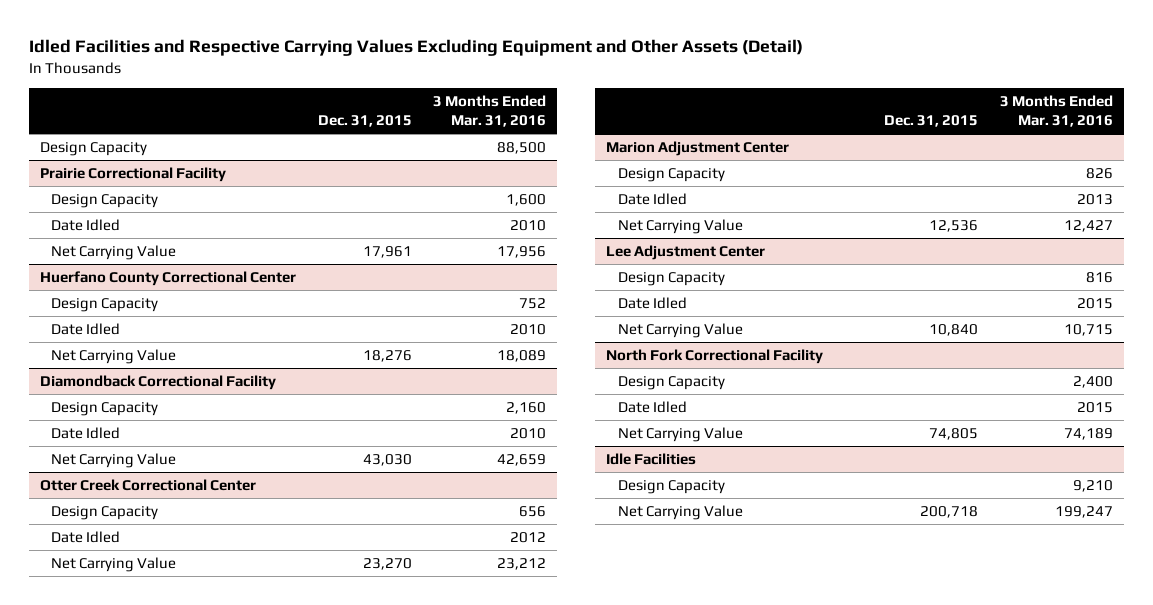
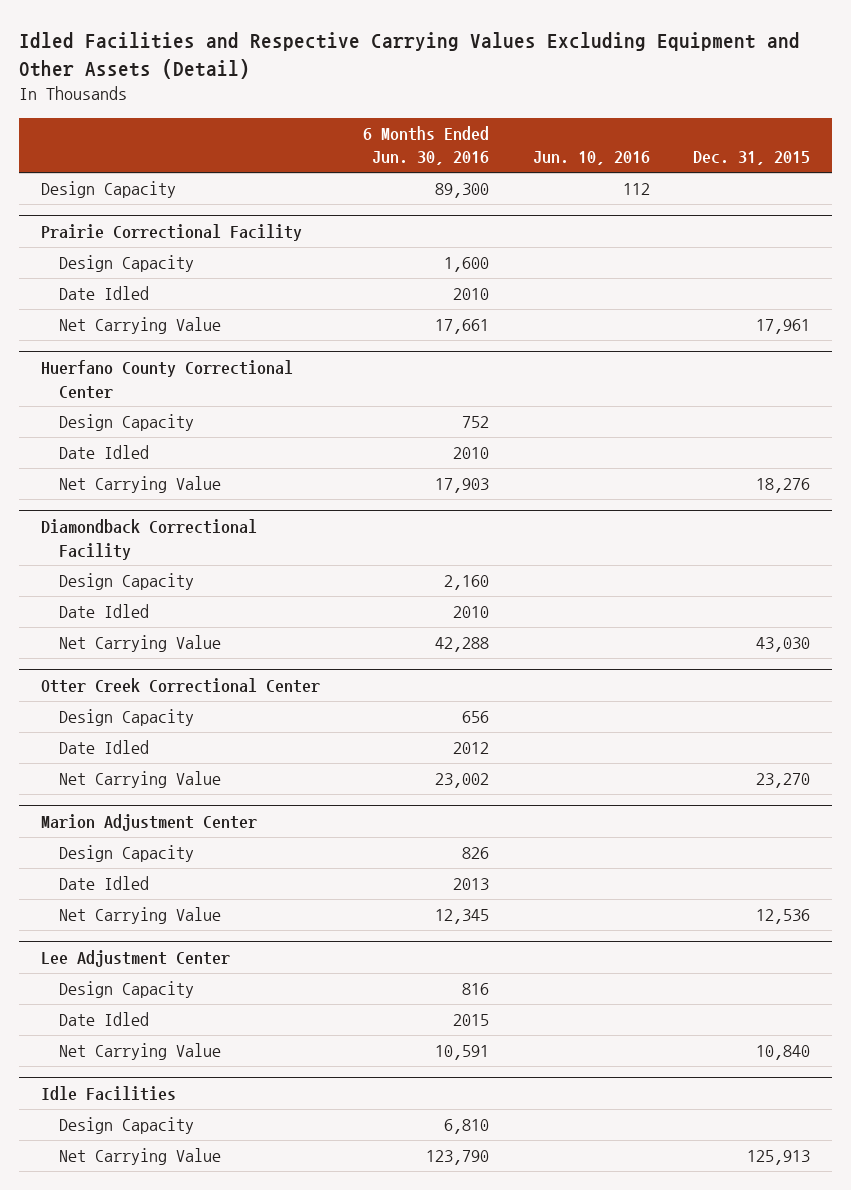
- | Dec. 31, 2015 | 3 Months Ended Mar. 31, 2016
+ | 6 Months Ended Jun. 30, 2016 | Jun. 10, 2016 | Dec. 31, 2015
- North Fork Correctional Facility
- Design Capacity | | 2,400
- Date Idled | | 2015
- Net Carrying Value | 74,805 | 74,189
@ Idle Facilities
- Net Carrying Value | 200,718 | 199,247
+ Net Carrying Value | 123,790 | | 125,913

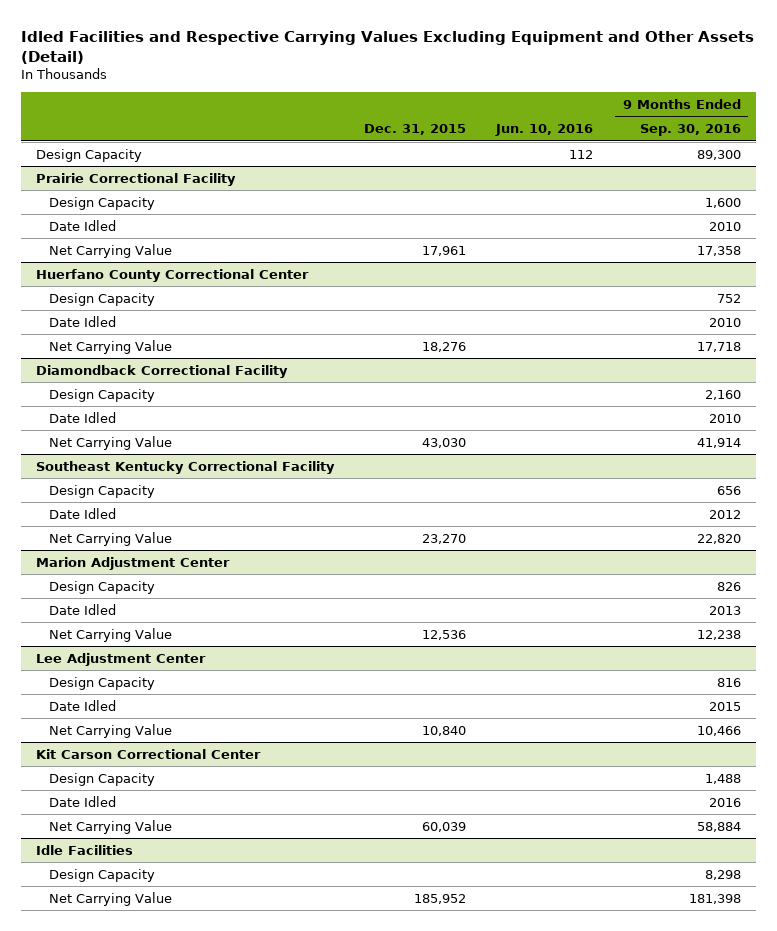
- | 6 Months Ended Jun. 30, 2016 | Jun. 10, 2016 | Dec. 31, 2015
+ | Dec. 31, 2015 | Jun. 10, 2016 | 9 Months Ended Sep. 30, 2016
- Otter Creek Correctional Center
+ Southeast Kentucky Correctional Facility
+ Kit Carson Correctional Center
+ Design Capacity | | | 1,488
+ Date Idled | | | 2016
+ Net Carrying Value | 60,039 | | 58,884
@ Idle Facilities
- Net Carrying Value | 123,790 | | 125,913
+ Net Carrying Value | 185,952 | | 181,398

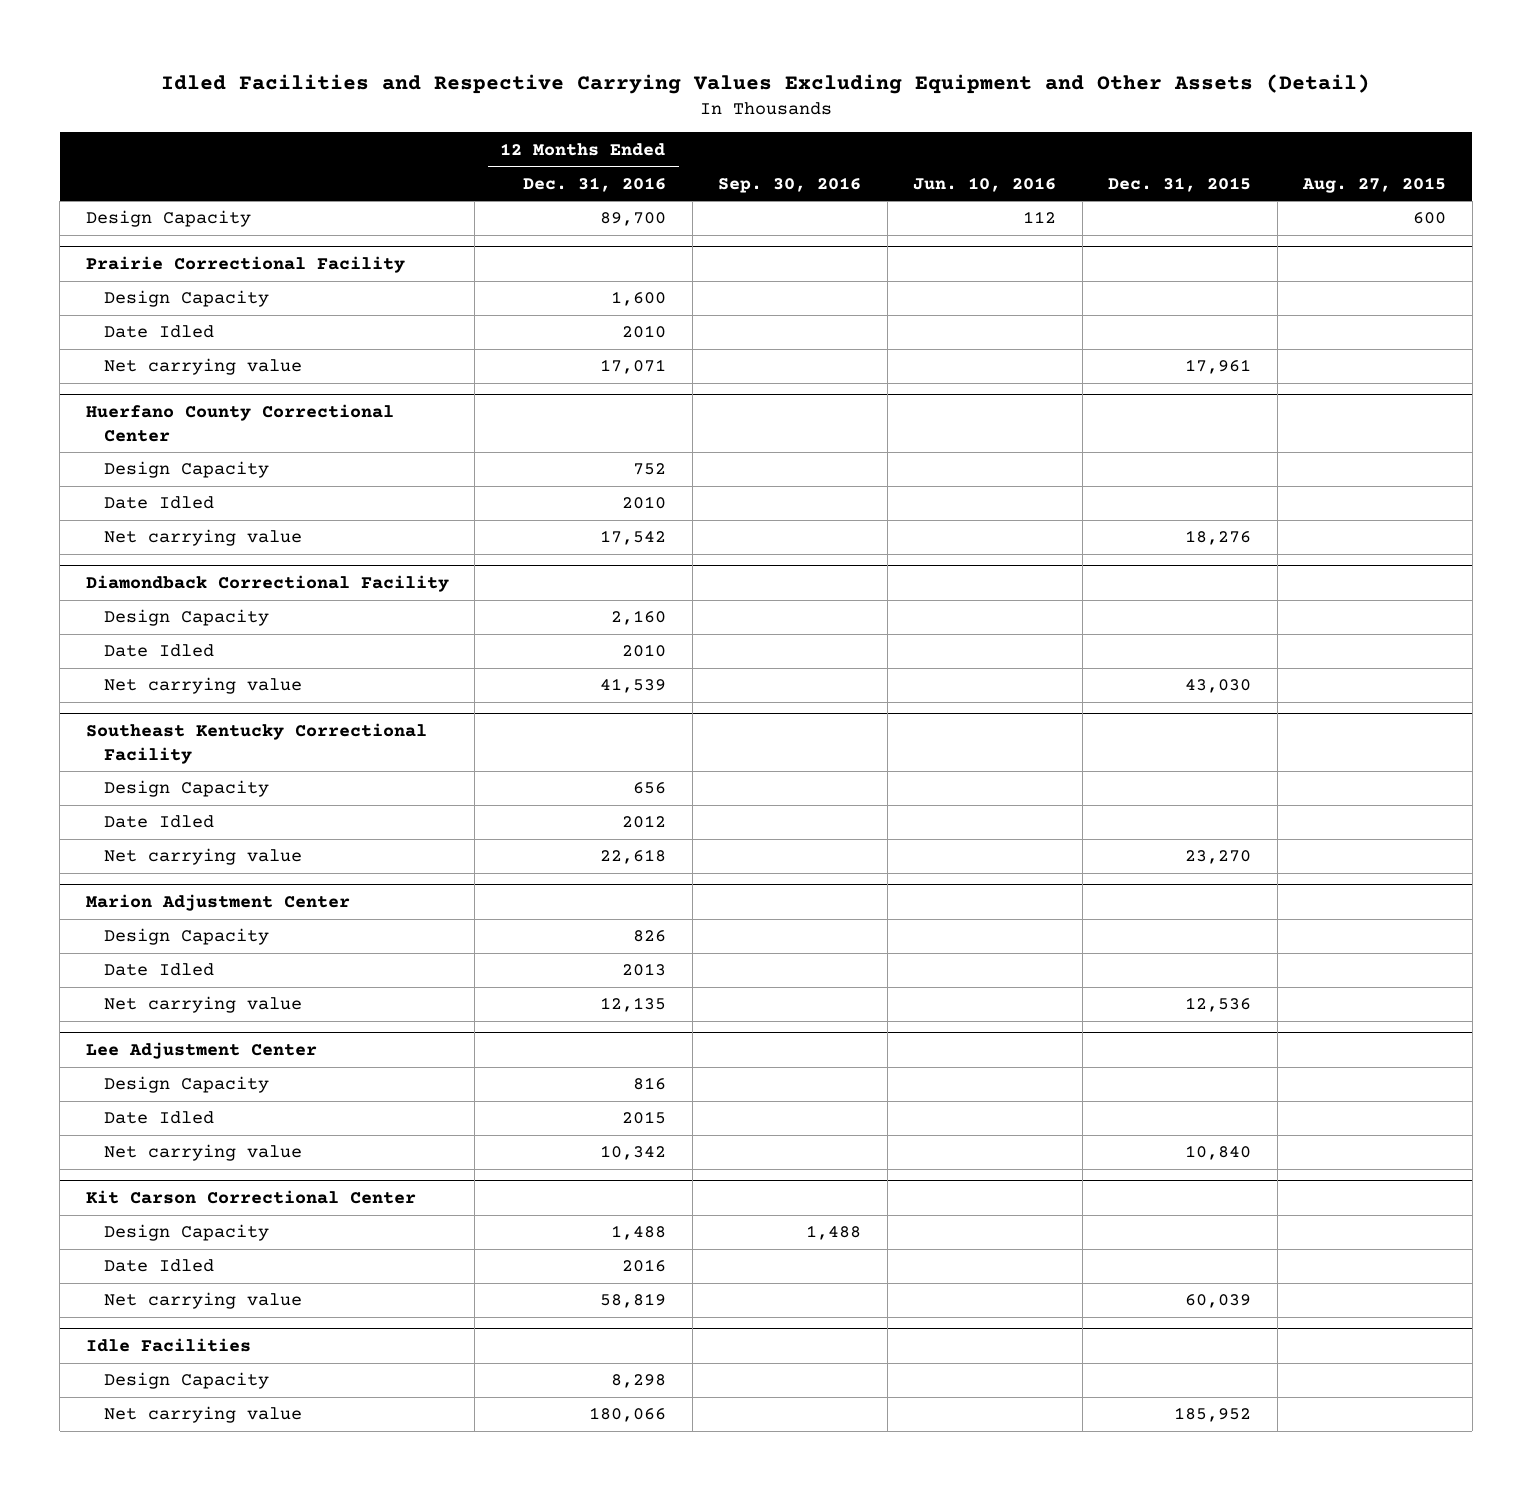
- | Dec. 31, 2015 | Jun. 10, 2016 | 9 Months Ended Sep. 30, 2016
+ | 12 Months Ended Dec. 31, 2016 | Sep. 30, 2016 | Jun. 10, 2016 | Dec. 31, 2015 | Aug. 27, 2015
@ Prairie Correctional Facility
- Net Carrying Value | 17,961 | | 17,358
+ Net carrying value | 17,071 | | | 17,961 |
@ Huerfano County Correctional Center
- Net Carrying Value | 18,276 | | 17,718
+ Net carrying value | 17,542 | | | 18,276 |
@ Diamondback Correctional Facility
- Net Carrying Value | 43,030 | | 41,914
+ Net carrying value | 41,539 | | | 43,030 |
@ Southeast Kentucky Correctional Facility
- Net Carrying Value | 23,270 | | 22,820
+ Net carrying value | 22,618 | | | 23,270 |
@ Marion Adjustment Center
- Net Carrying Value | 12,536 | | 12,238
+ Net carrying value | 12,135 | | | 12,536 |
@ Lee Adjustment Center
- Net Carrying Value | 10,840 | | 10,466
+ Net carrying value | 10,342 | | | 10,840 |
@ Kit Carson Correctional Center
- Net Carrying Value | 60,039 | | 58,884
+ Net carrying value | 58,819 | | | 60,039 |
@ Idle Facilities
- Net Carrying Value | 185,952 | | 181,398
+ Net carrying value | 180,066 | | | 185,952 |

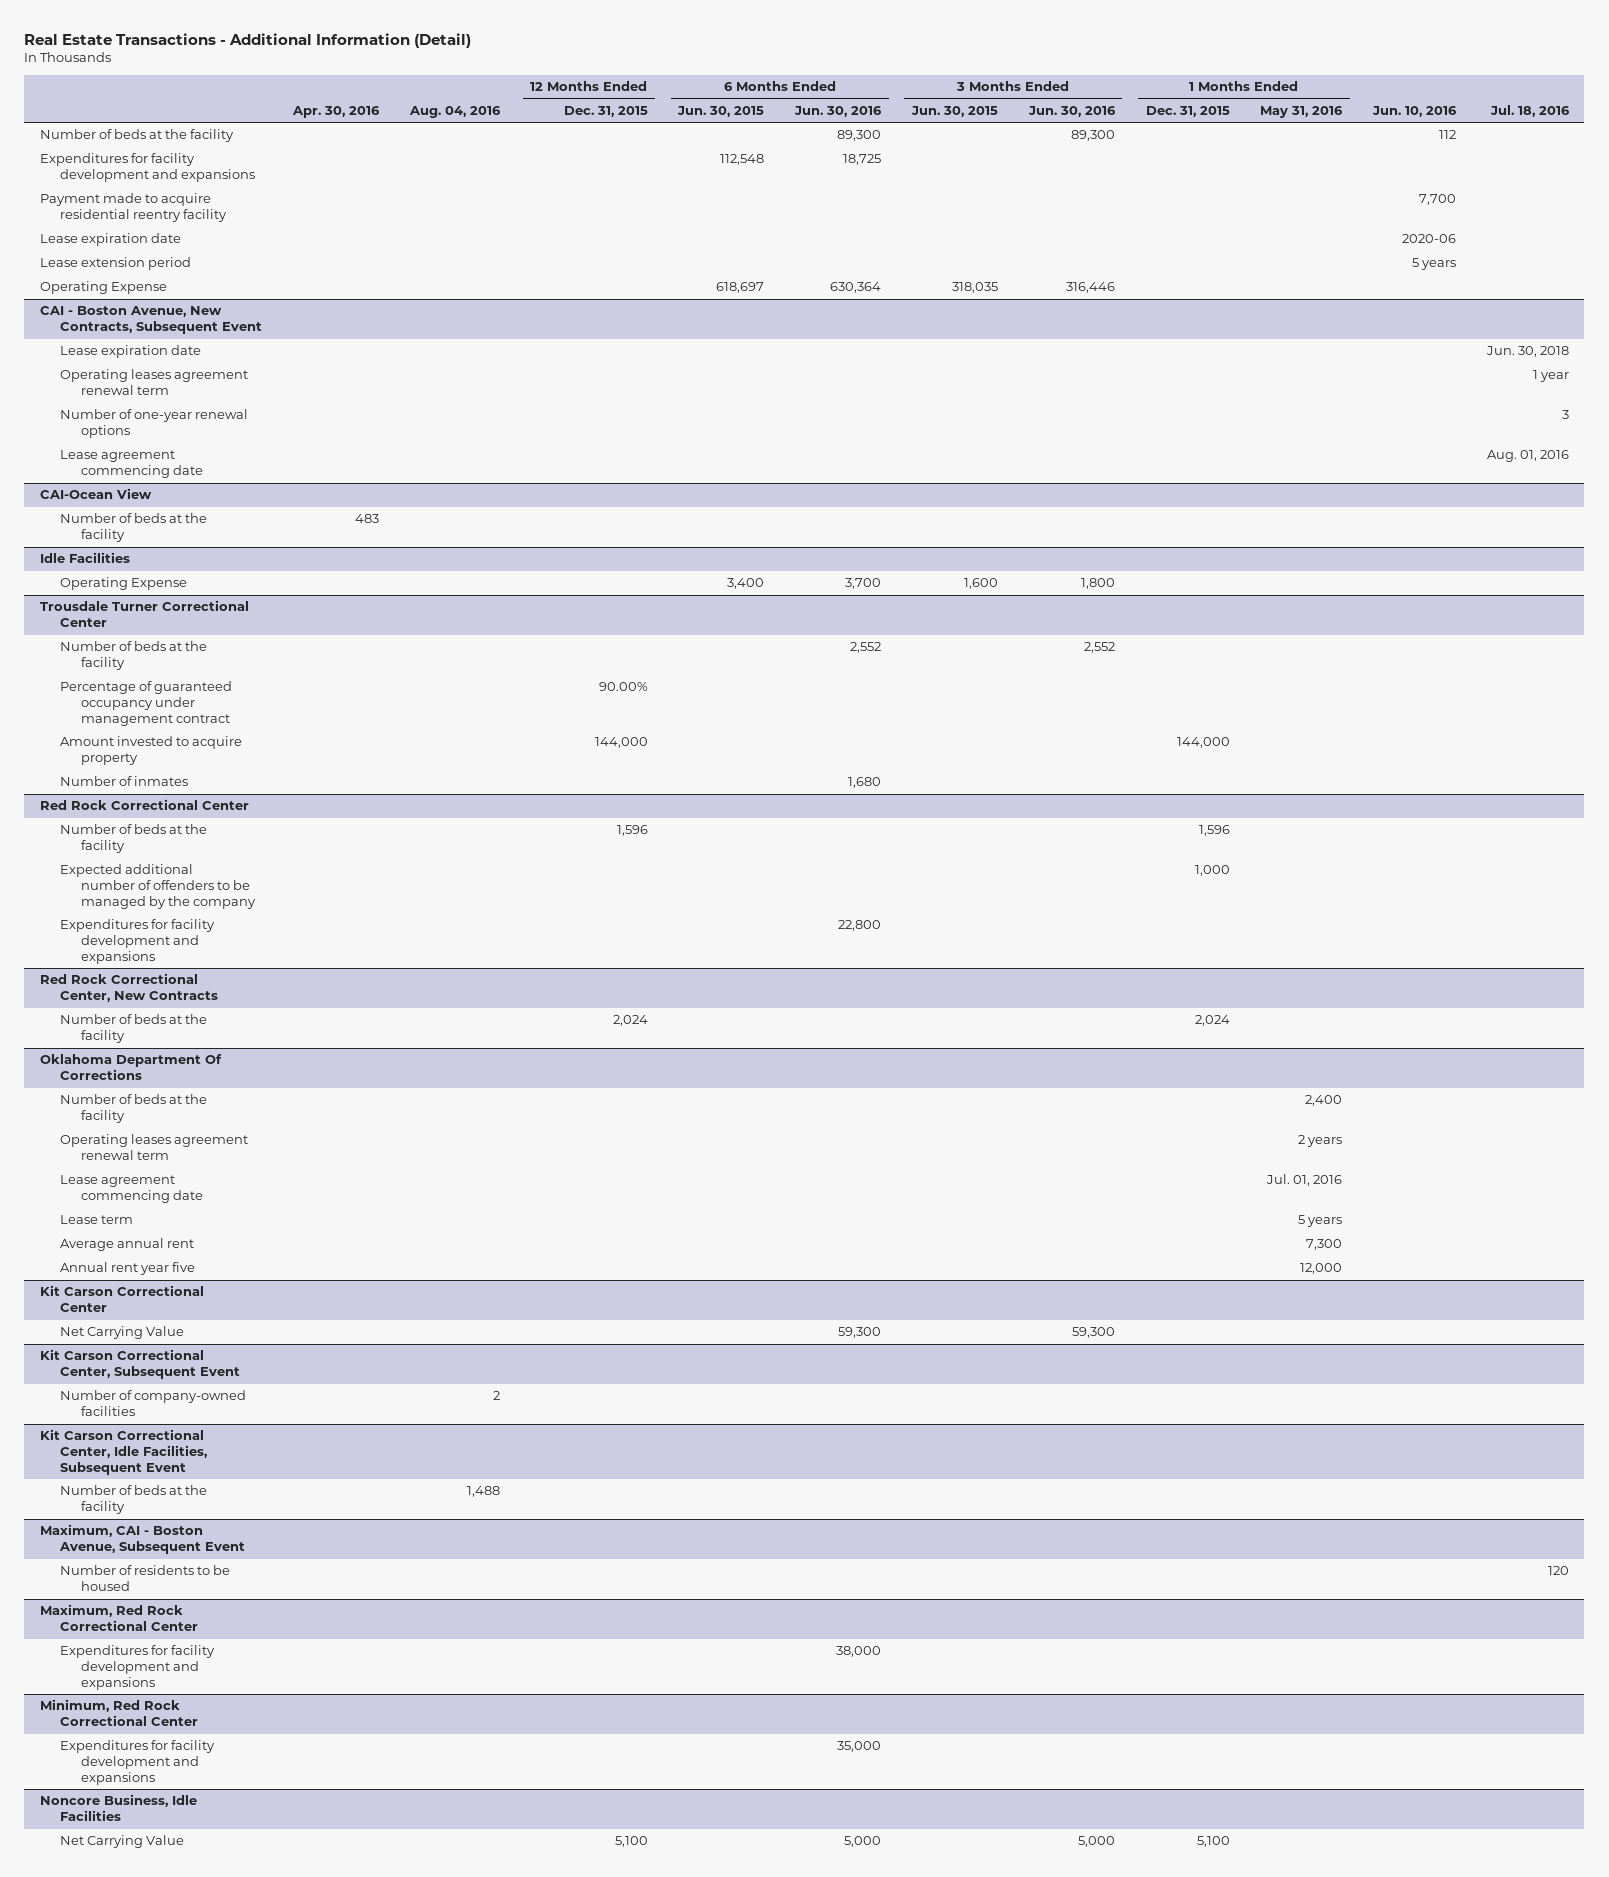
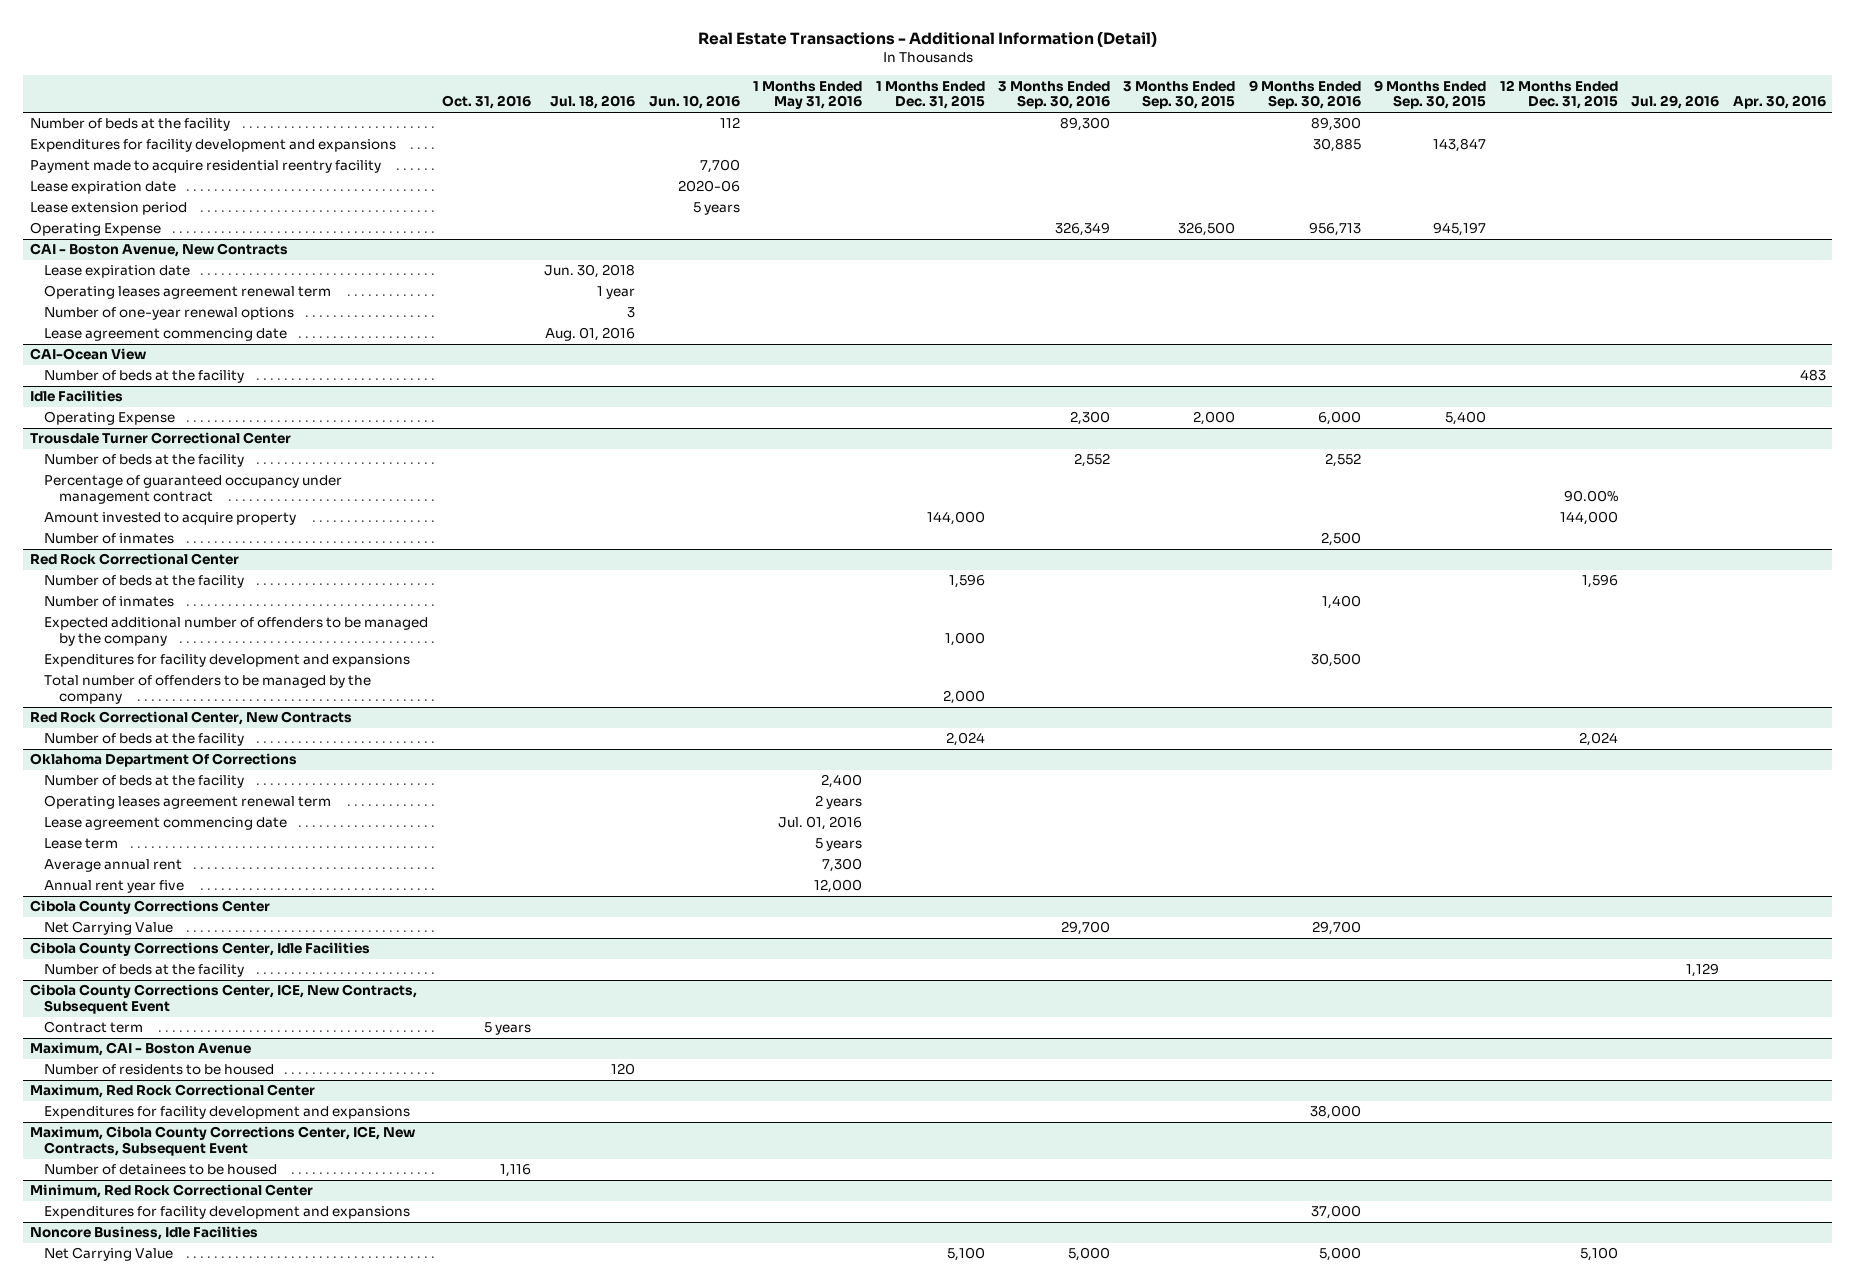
- | Apr. 30, 2016 | Aug. 04, 2016 | 12 Months Ended Dec. 31, 2015 | 6 Months Ended Jun. 30, 2015 | 6 Months Ended Jun. 30, 2016 | 3 Months Ended Jun. 30, 2015 | 3 Months Ended Jun. 30, 2016 | 1 Months Ended Dec. 31, 2015 | 1 Months Ended May 31, 2016 | Jun. 10, 2016 | Jul. 18, 2016
+ | Oct. 31, 2016 | Jul. 18, 2016 | Jun. 10, 2016 | 1 Months Ended May 31, 2016 | 1 Months Ended Dec. 31, 2015 | 3 Months Ended Sep. 30, 2016 | 3 Months Ended Sep. 30, 2015 | 9 Months Ended Sep. 30, 2016 | 9 Months Ended Sep. 30, 2015 | 12 Months Ended Dec. 31, 2015 | Jul. 29, 2016 | Apr. 30, 2016
- CAI - Boston Avenue, New Contracts, Subsequent Event
+ CAI - Boston Avenue, New Contracts
@ Red Rock Correctional Center
+ Number of inmates | | | | | | | | 1,400 | | | |
+ Total number of offenders to be managed by the company | | | | | 2,000 | | | | | | |
- Kit Carson Correctional Center
- Net Carrying Value | | | | | 59,300 | | 59,300 | | | |
- Kit Carson Correctional Center, Subsequent Event
- Number of company-owned facilities | | 2 | | | | | | | | |
- Kit Carson Correctional Center, Idle Facilities, Subsequent Event
- Number of beds at the facility | | 1,488 | | | | | | | | |
- Maximum, CAI - Boston Avenue, Subsequent Event
+ Cibola County Corrections Center
+ Net Carrying Value | | | | | | 29,700 | | 29,700 | | | |
+ Cibola County Corrections Center, Idle Facilities
+ Number of beds at the facility | | | | | | | | | | | 1,129 |
+ Cibola County Corrections Center, ICE, New Contracts, Subsequent Event
+ Contract term | 5 years | | | | | | | | | | |
+ Maximum, CAI - Boston Avenue
+ Maximum, Cibola County Corrections Center, ICE, New Contracts, Subsequent Event
+ Number of detainees to be housed | 1,116 | | | | | | | | | | |

